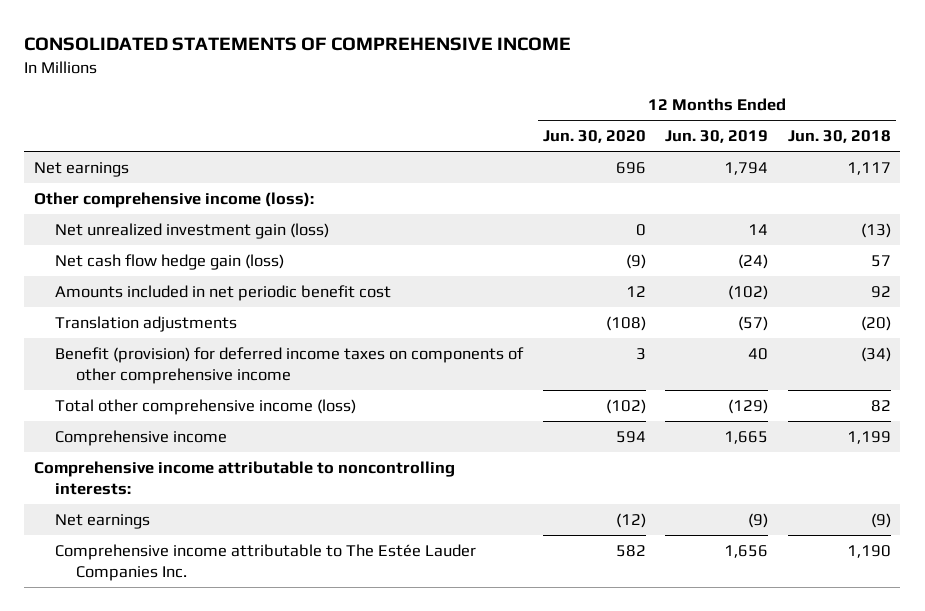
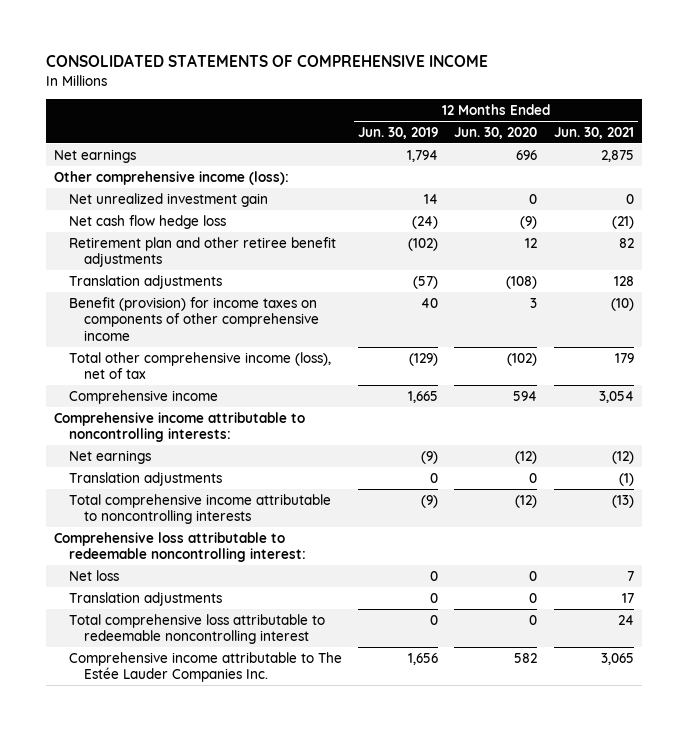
- | 12 Months Ended Jun. 30, 2020 | 12 Months Ended Jun. 30, 2019 | 12 Months Ended Jun. 30, 2018
+ | 12 Months Ended Jun. 30, 2019 | 12 Months Ended Jun. 30, 2020 | 12 Months Ended Jun. 30, 2021
- Net unrealized investment gain (loss) | 0 | 14 | (13)
- Net cash flow hedge gain (loss) | (9) | (24) | 57
- Amounts included in net periodic benefit cost | 12 | (102) | 92
+ Net unrealized investment gain | 14 | 0 | 0
+ Net cash flow hedge loss | (24) | (9) | (21)
+ Retirement plan and other retiree benefit adjustments | (102) | 12 | 82
- Benefit (provision) for deferred income taxes on components of other comprehensive income | 3 | 40 | (34)
- Total other comprehensive income (loss) | (102) | (129) | 82
+ Benefit (provision) for income taxes on components of other comprehensive income | 40 | 3 | (10)
+ Total other comprehensive income (loss), net of tax | (129) | (102) | 179
+ Translation adjustments | 0 | 0 | (1)
+ Total comprehensive income attributable to noncontrolling interests | (9) | (12) | (13)
+ Comprehensive loss attributable to redeemable noncontrolling interest:
+ Net loss | 0 | 0 | 7
+ Translation adjustments | 0 | 0 | 17
+ Total comprehensive loss attributable to redeemable noncontrolling interest | 0 | 0 | 24

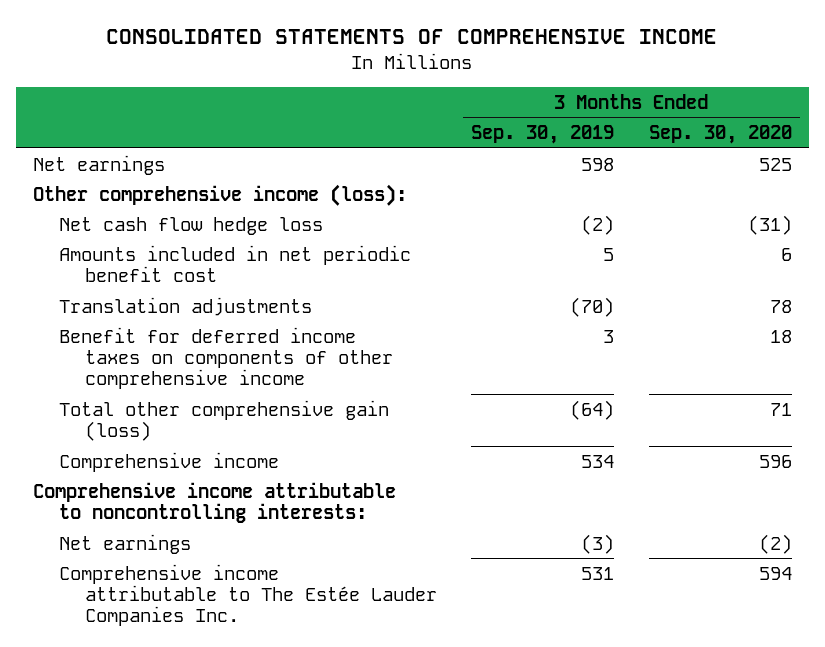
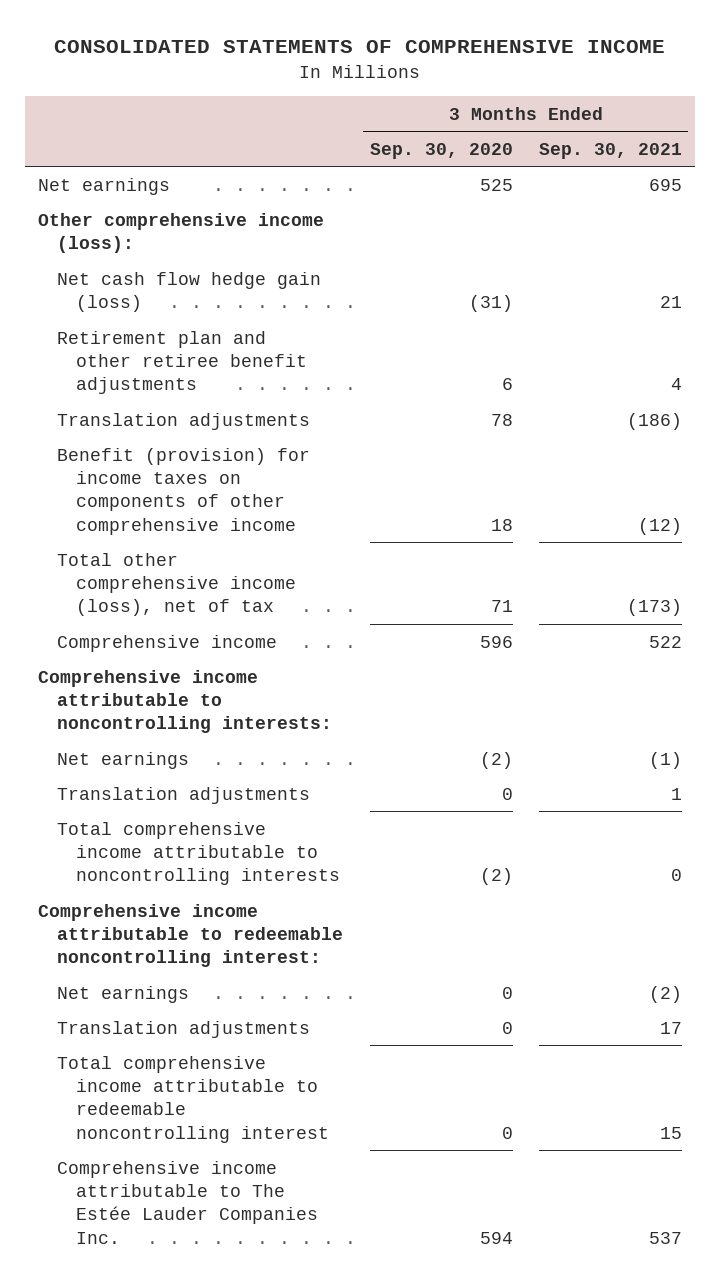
- | 3 Months Ended Sep. 30, 2019 | 3 Months Ended Sep. 30, 2020
+ | 3 Months Ended Sep. 30, 2020 | 3 Months Ended Sep. 30, 2021
- Net cash flow hedge loss | (2) | (31)
- Amounts included in net periodic benefit cost | 5 | 6
+ Net cash flow hedge gain (loss) | (31) | 21
+ Retirement plan and other retiree benefit adjustments | 6 | 4
- Benefit for deferred income taxes on components of other comprehensive income | 3 | 18
- Total other comprehensive gain (loss) | (64) | 71
+ Benefit (provision) for income taxes on components of other comprehensive income | 18 | (12)
+ Total other comprehensive income (loss), net of tax | 71 | (173)
+ Translation adjustments | 0 | 1
+ Total comprehensive income attributable to noncontrolling interests | (2) | 0
+ Comprehensive income attributable to redeemable noncontrolling interest:
+ Net earnings | 0 | (2)
+ Translation adjustments | 0 | 17
+ Total comprehensive income attributable to redeemable noncontrolling interest | 0 | 15

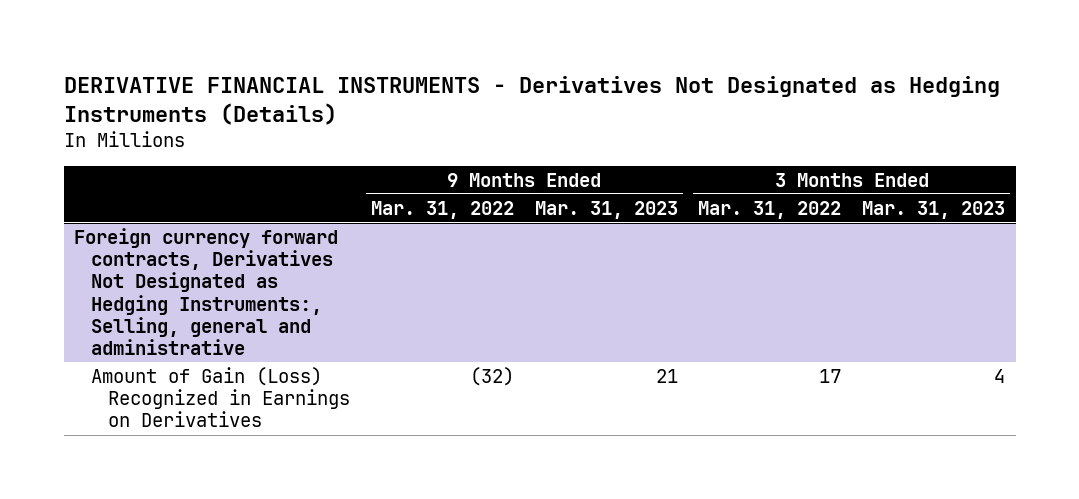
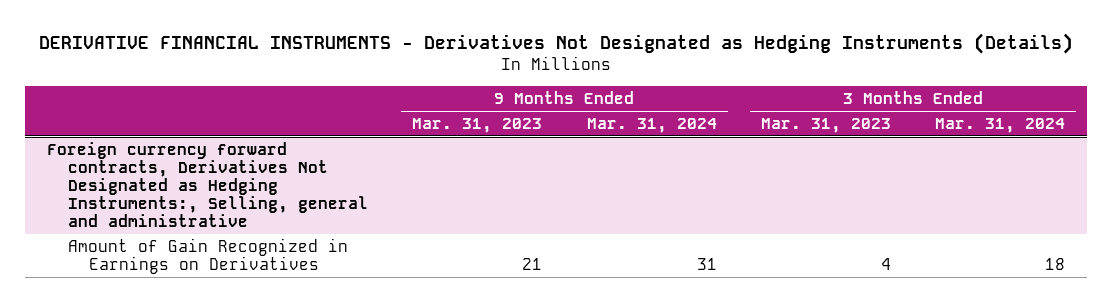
- | 9 Months Ended Mar. 31, 2022 | 9 Months Ended Mar. 31, 2023 | 3 Months Ended Mar. 31, 2022 | 3 Months Ended Mar. 31, 2023
+ | 9 Months Ended Mar. 31, 2023 | 9 Months Ended Mar. 31, 2024 | 3 Months Ended Mar. 31, 2023 | 3 Months Ended Mar. 31, 2024
@ Foreign currency forward contracts, Derivatives Not Designated as Hedging Instruments:, Selling, general and administrative
- Amount of Gain (Loss) Recognized in Earnings on Derivatives | (32) | 21 | 17 | 4
+ Amount of Gain Recognized in Earnings on Derivatives | 21 | 31 | 4 | 18

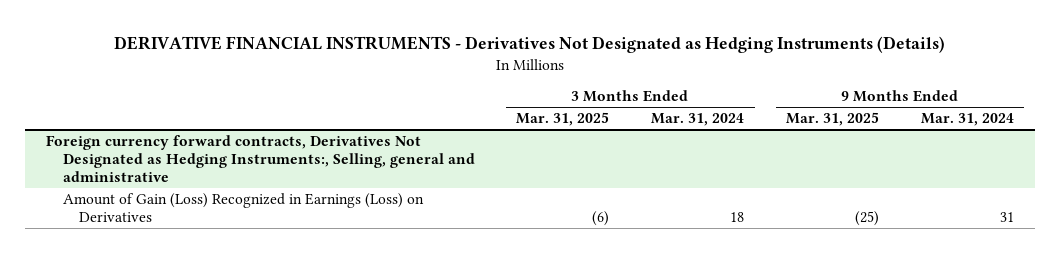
- | 9 Months Ended Mar. 31, 2023 | 9 Months Ended Mar. 31, 2024 | 3 Months Ended Mar. 31, 2023 | 3 Months Ended Mar. 31, 2024
+ | 3 Months Ended Mar. 31, 2025 | 3 Months Ended Mar. 31, 2024 | 9 Months Ended Mar. 31, 2025 | 9 Months Ended Mar. 31, 2024
@ Foreign currency forward contracts, Derivatives Not Designated as Hedging Instruments:, Selling, general and administrative
- Amount of Gain Recognized in Earnings on Derivatives | 21 | 31 | 4 | 18
+ Amount of Gain (Loss) Recognized in Earnings (Loss) on Derivatives | (6) | 18 | (25) | 31

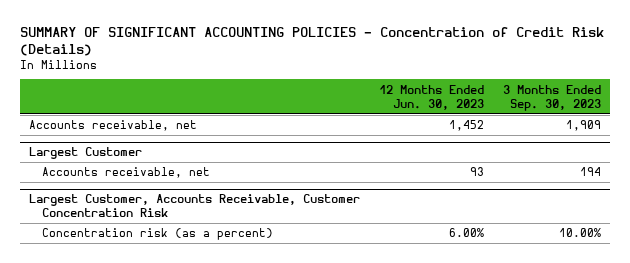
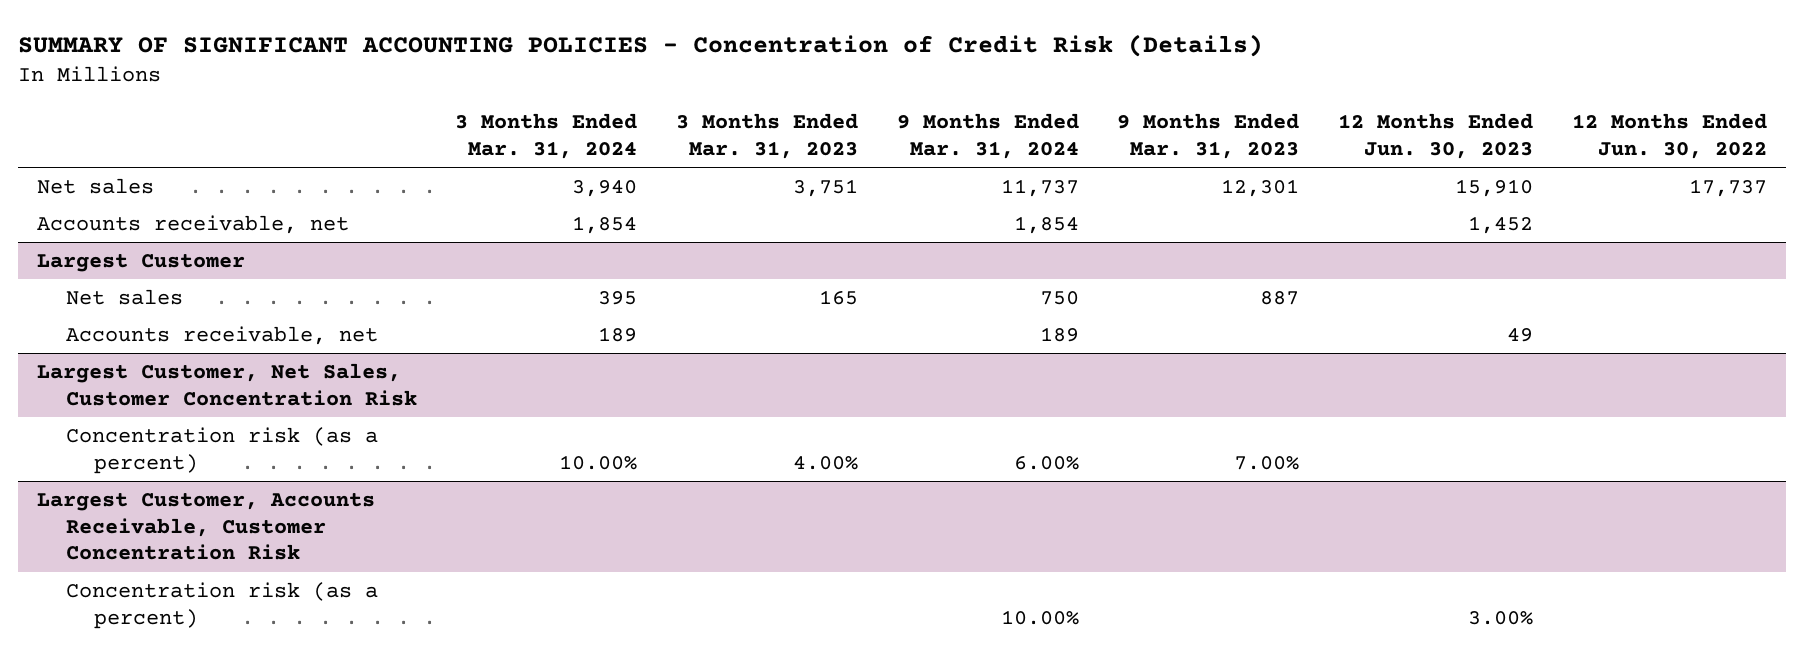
- | 12 Months Ended Jun. 30, 2023 | 3 Months Ended Sep. 30, 2023
+ | 3 Months Ended Mar. 31, 2024 | 3 Months Ended Mar. 31, 2023 | 9 Months Ended Mar. 31, 2024 | 9 Months Ended Mar. 31, 2023 | 12 Months Ended Jun. 30, 2023 | 12 Months Ended Jun. 30, 2022
+ Net sales | 3,940 | 3,751 | 11,737 | 12,301 | 15,910 | 17,737
@ Largest Customer
- Accounts receivable, net | 93 | 194
+ Net sales | 395 | 165 | 750 | 887 | |
+ Accounts receivable, net | 189 | | 189 | | 49 |
+ Largest Customer, Net Sales, Customer Concentration Risk
+ Concentration risk (as a percent) | 10.00% | 4.00% | 6.00% | 7.00% | |
@ Largest Customer, Accounts Receivable, Customer Concentration Risk
- Concentration risk (as a percent) | 6.00% | 10.00%
+ Concentration risk (as a percent) | | | 10.00% | | 3.00% |

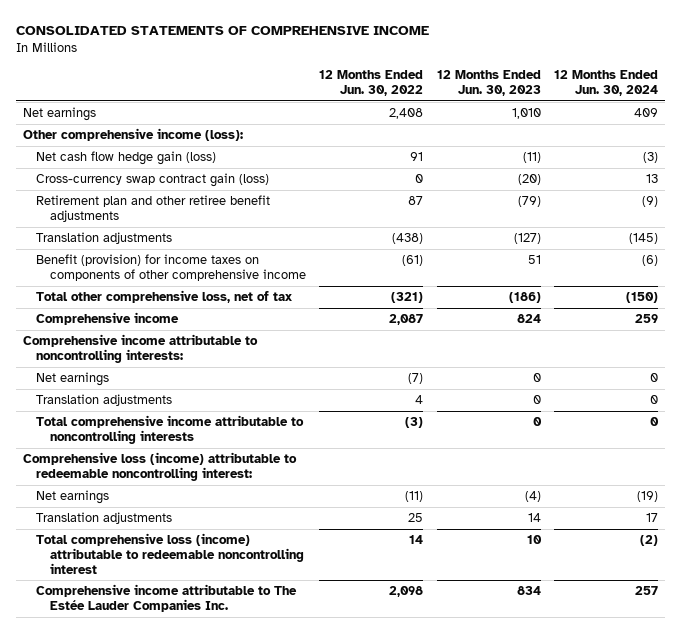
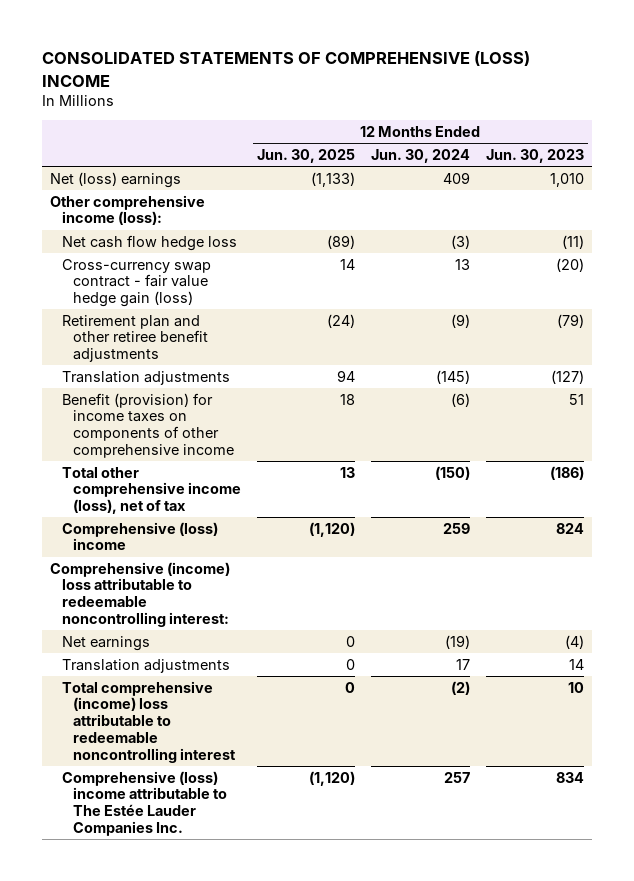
- CONSOLIDATED STATEMENTS OF COMPREHENSIVE INCOME
+ CONSOLIDATED STATEMENTS OF COMPREHENSIVE (LOSS) INCOME
- | 12 Months Ended Jun. 30, 2022 | 12 Months Ended Jun. 30, 2023 | 12 Months Ended Jun. 30, 2024
+ | 12 Months Ended Jun. 30, 2025 | 12 Months Ended Jun. 30, 2024 | 12 Months Ended Jun. 30, 2023
- Net earnings | 2,408 | 1,010 | 409
+ Net (loss) earnings | (1,133) | 409 | 1,010
- Net cash flow hedge gain (loss) | 91 | (11) | (3)
- Cross-currency swap contract gain (loss) | 0 | (20) | 13
+ Net cash flow hedge loss | (89) | (3) | (11)
+ Cross-currency swap contract - fair value hedge gain (loss) | 14 | 13 | (20)
- Total other comprehensive loss, net of tax | (321) | (186) | (150)
- Comprehensive income | 2,087 | 824 | 259
- Comprehensive income attributable to noncontrolling interests:
- Net earnings | (7) | 0 | 0
- Translation adjustments | 4 | 0 | 0
- Total comprehensive income attributable to noncontrolling interests | (3) | 0 | 0
- Comprehensive loss (income) attributable to redeemable noncontrolling interest:
+ Total other comprehensive income (loss), net of tax | 13 | (150) | (186)
+ Comprehensive (loss) income | (1,120) | 259 | 824
+ Comprehensive (income) loss attributable to redeemable noncontrolling interest:
- Total comprehensive loss (income) attributable to redeemable noncontrolling interest | 14 | 10 | (2)
- Comprehensive income attributable to The Estée Lauder Companies Inc. | 2,098 | 834 | 257
+ Total comprehensive (income) loss attributable to redeemable noncontrolling interest | 0 | (2) | 10
+ Comprehensive (loss) income attributable to The Estée Lauder Companies Inc. | (1,120) | 257 | 834

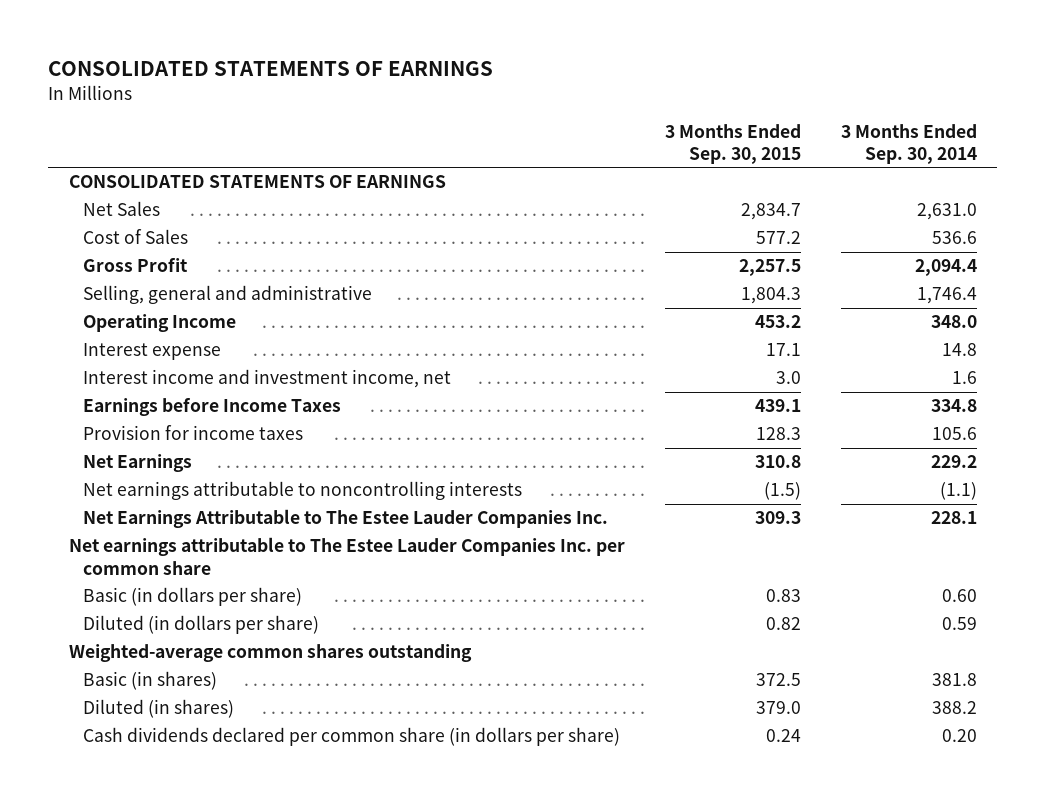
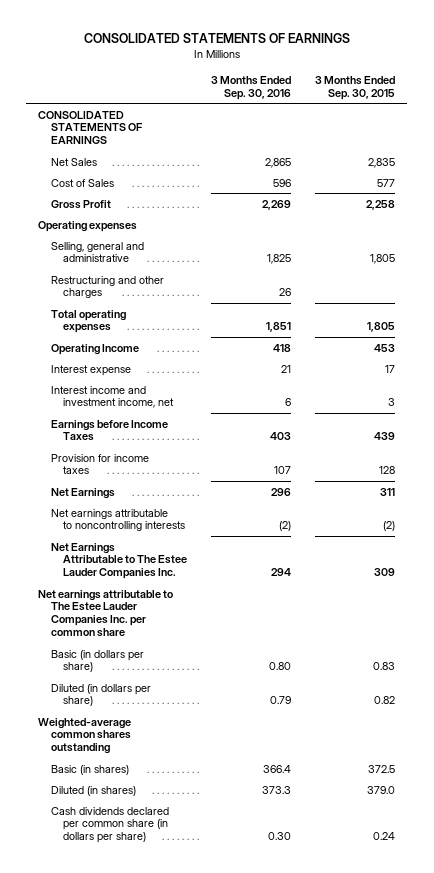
- | 3 Months Ended Sep. 30, 2015 | 3 Months Ended Sep. 30, 2014
+ | 3 Months Ended Sep. 30, 2016 | 3 Months Ended Sep. 30, 2015
- Net Sales | 2,834.7 | 2,631.0
- Cost of Sales | 577.2 | 536.6
- Gross Profit | 2,257.5 | 2,094.4
- Selling, general and administrative | 1,804.3 | 1,746.4
- Operating Income | 453.2 | 348.0
- Interest expense | 17.1 | 14.8
- Interest income and investment income, net | 3.0 | 1.6
- Earnings before Income Taxes | 439.1 | 334.8
- Provision for income taxes | 128.3 | 105.6
- Net Earnings | 310.8 | 229.2
- Net earnings attributable to noncontrolling interests | (1.5) | (1.1)
- Net Earnings Attributable to The Estee Lauder Companies Inc. | 309.3 | 228.1
+ Net Sales | 2,865 | 2,835
+ Cost of Sales | 596 | 577
+ Gross Profit | 2,269 | 2,258
+ Operating expenses
+ Selling, general and administrative | 1,825 | 1,805
+ Restructuring and other charges | 26 |
+ Total operating expenses | 1,851 | 1,805
+ Operating Income | 418 | 453
+ Interest expense | 21 | 17
+ Interest income and investment income, net | 6 | 3
+ Earnings before Income Taxes | 403 | 439
+ Provision for income taxes | 107 | 128
+ Net Earnings | 296 | 311
+ Net earnings attributable to noncontrolling interests | (2) | (2)
+ Net Earnings Attributable to The Estee Lauder Companies Inc. | 294 | 309

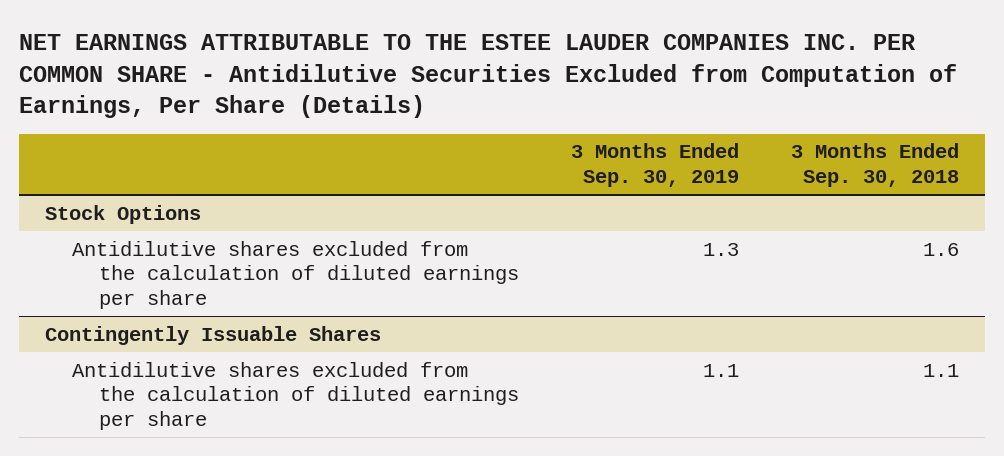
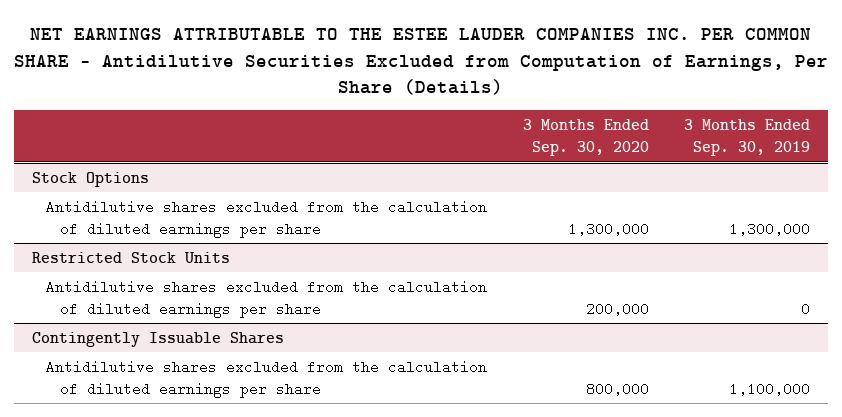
- | 3 Months Ended Sep. 30, 2019 | 3 Months Ended Sep. 30, 2018
+ | 3 Months Ended Sep. 30, 2020 | 3 Months Ended Sep. 30, 2019
@ Stock Options
- Antidilutive shares excluded from the calculation of diluted earnings per share | 1.3 | 1.6
+ Antidilutive shares excluded from the calculation of diluted earnings per share | 1,300,000 | 1,300,000
+ Restricted Stock Units
+ Antidilutive shares excluded from the calculation of diluted earnings per share | 200,000 | 0
@ Contingently Issuable Shares
- Antidilutive shares excluded from the calculation of diluted earnings per share | 1.1 | 1.1
+ Antidilutive shares excluded from the calculation of diluted earnings per share | 800,000 | 1,100,000

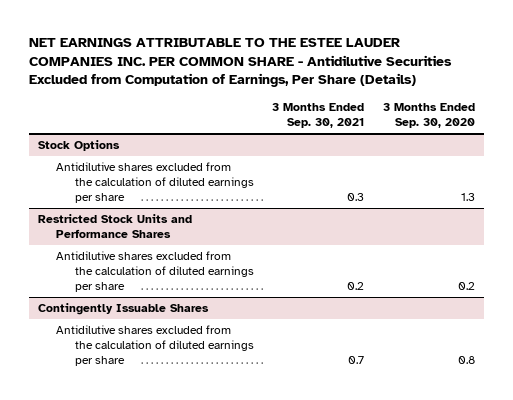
- | 3 Months Ended Sep. 30, 2020 | 3 Months Ended Sep. 30, 2019
+ | 3 Months Ended Sep. 30, 2021 | 3 Months Ended Sep. 30, 2020
@ Stock Options
- Antidilutive shares excluded from the calculation of diluted earnings per share | 1,300,000 | 1,300,000
- Restricted Stock Units
- Antidilutive shares excluded from the calculation of diluted earnings per share | 200,000 | 0
@ Stock Options
+ Antidilutive shares excluded from the calculation of diluted earnings per share | 0.3 | 1.3
+ Restricted Stock Units and Performance Shares
+ Antidilutive shares excluded from the calculation of diluted earnings per share | 0.2 | 0.2
@ Contingently Issuable Shares
- Antidilutive shares excluded from the calculation of diluted earnings per share | 800,000 | 1,100,000
+ Antidilutive shares excluded from the calculation of diluted earnings per share | 0.7 | 0.8

